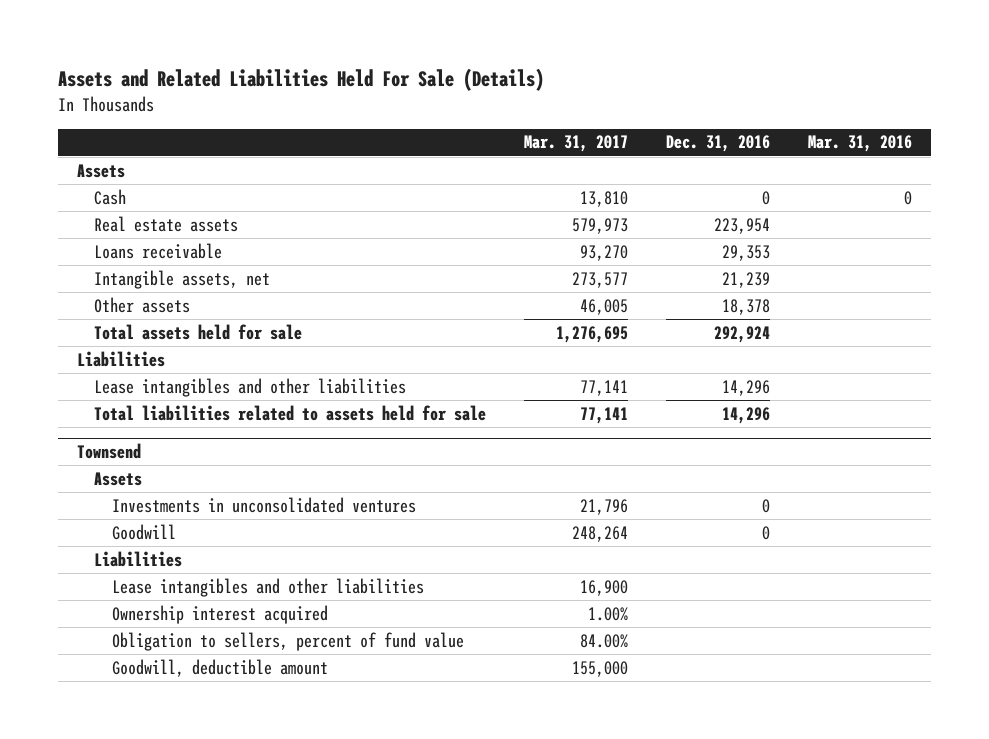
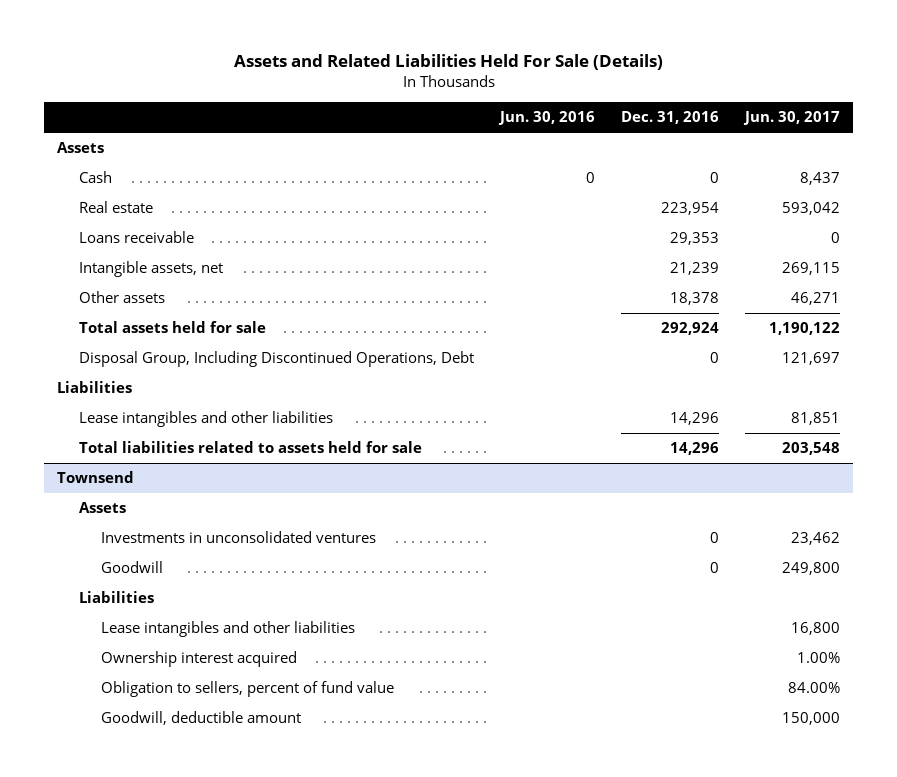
- | Mar. 31, 2017 | Dec. 31, 2016 | Mar. 31, 2016
+ | Jun. 30, 2016 | Dec. 31, 2016 | Jun. 30, 2017
- Real estate assets | 579,973 | 223,954 |
+ Real estate | | 223,954 | 593,042
+ Disposal Group, Including Discontinued Operations, Debt | | 0 | 121,697

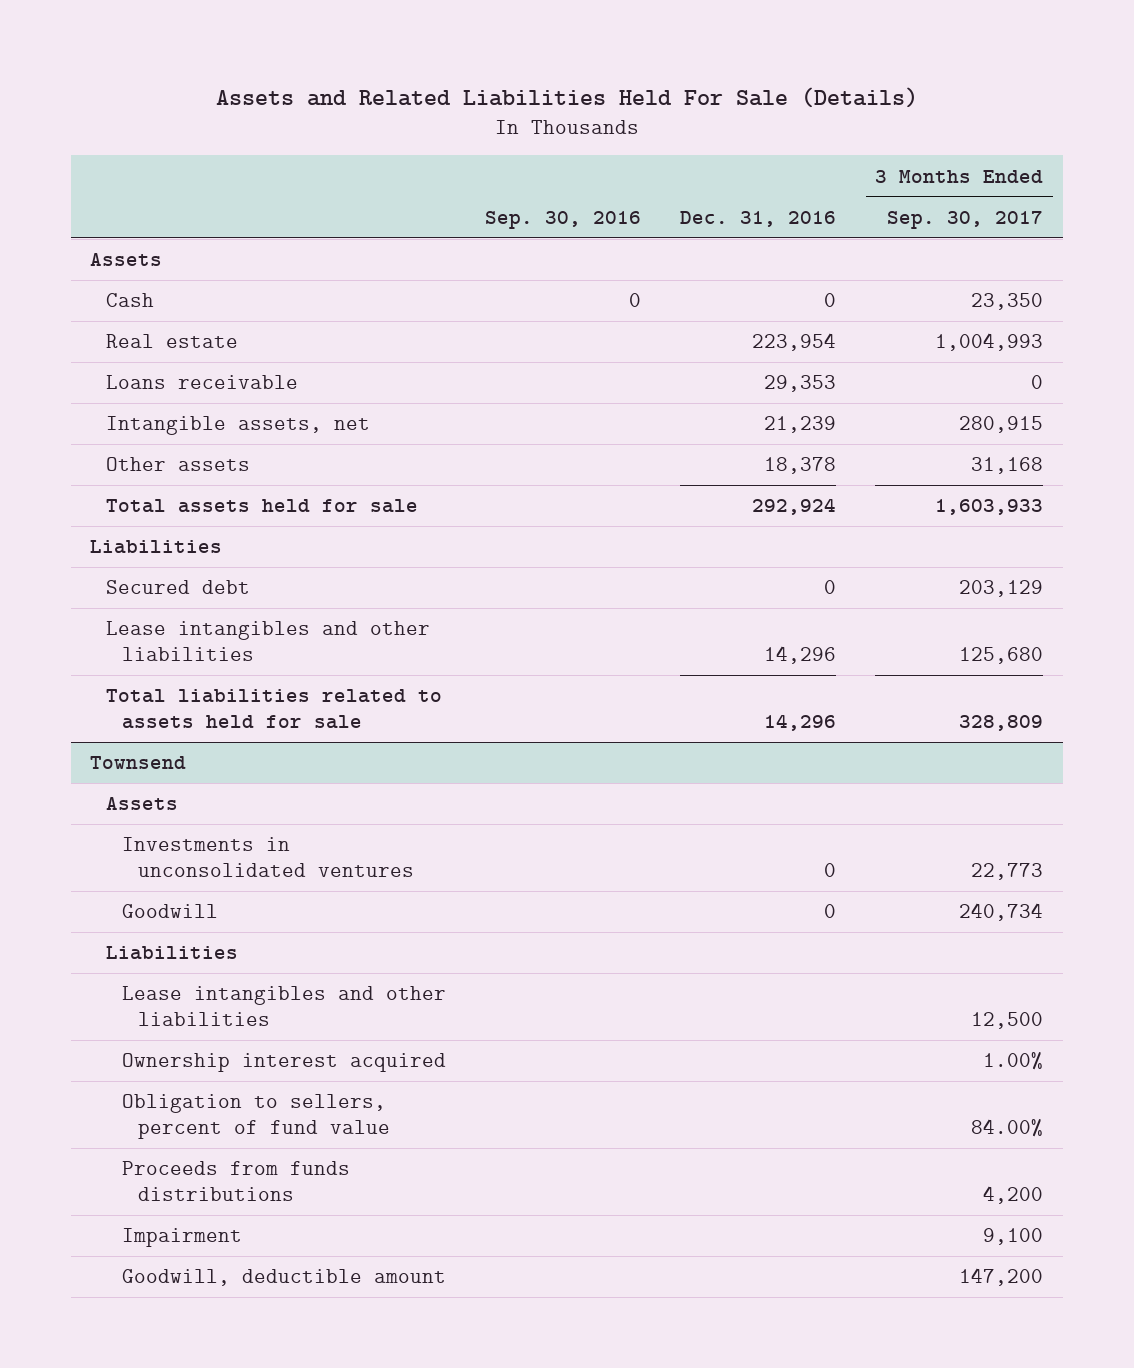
- | Jun. 30, 2016 | Dec. 31, 2016 | Jun. 30, 2017
+ | Sep. 30, 2016 | Dec. 31, 2016 | 3 Months Ended Sep. 30, 2017
- Disposal Group, Including Discontinued Operations, Debt | | 0 | 121,697
+ Secured debt | | 0 | 203,129
@ Townsend
+ Proceeds from funds distributions | | | 4,200
+ Impairment | | | 9,100

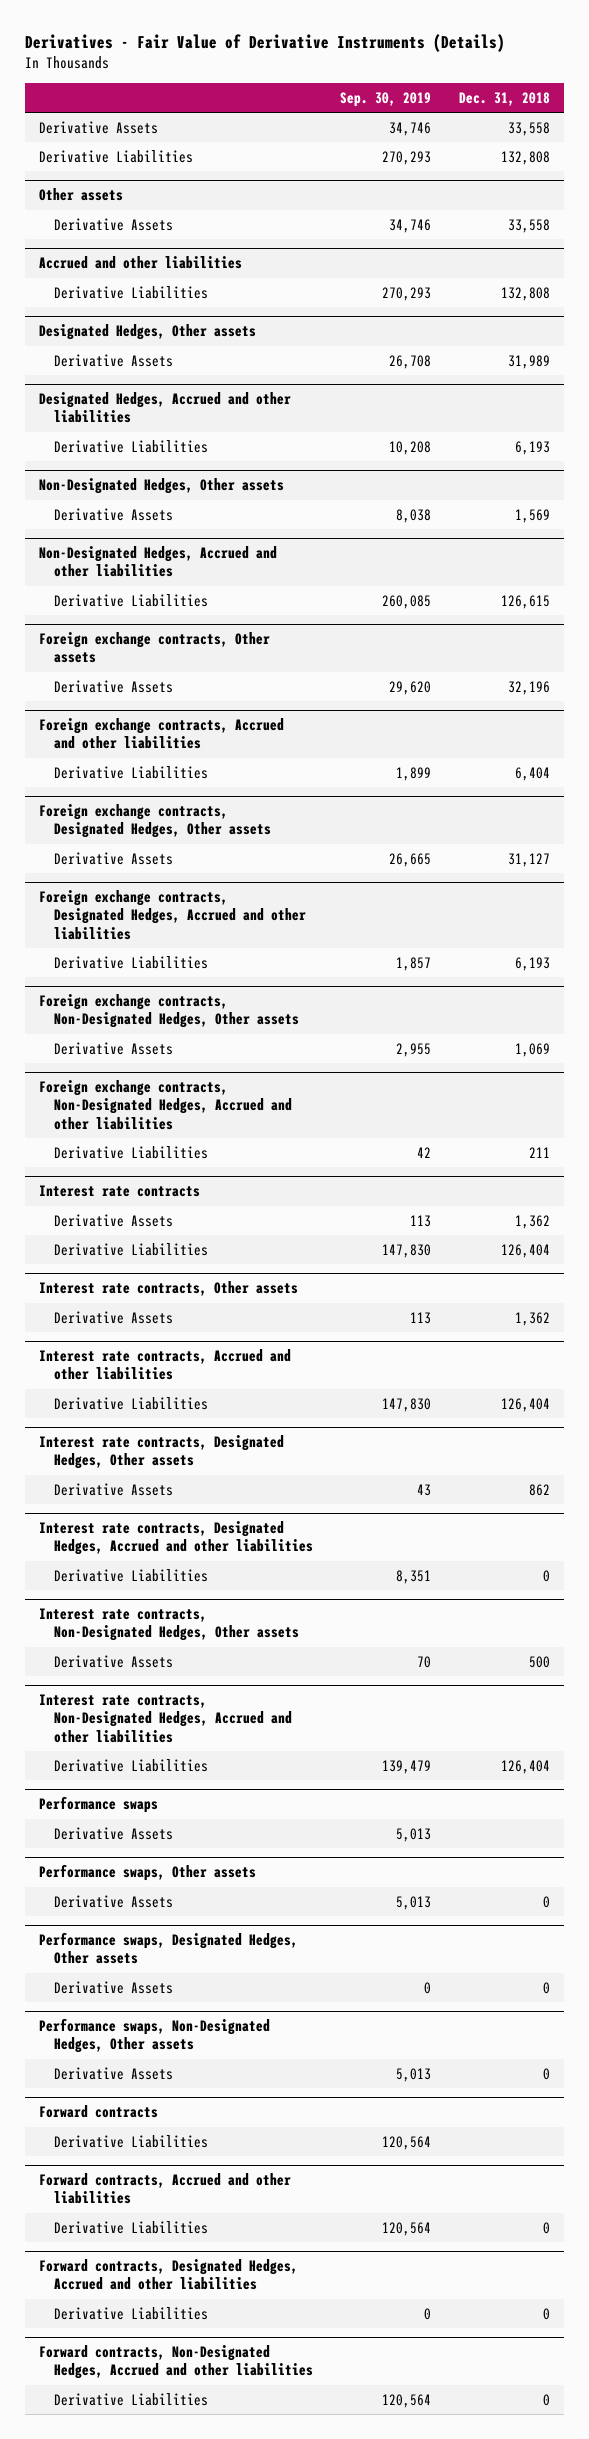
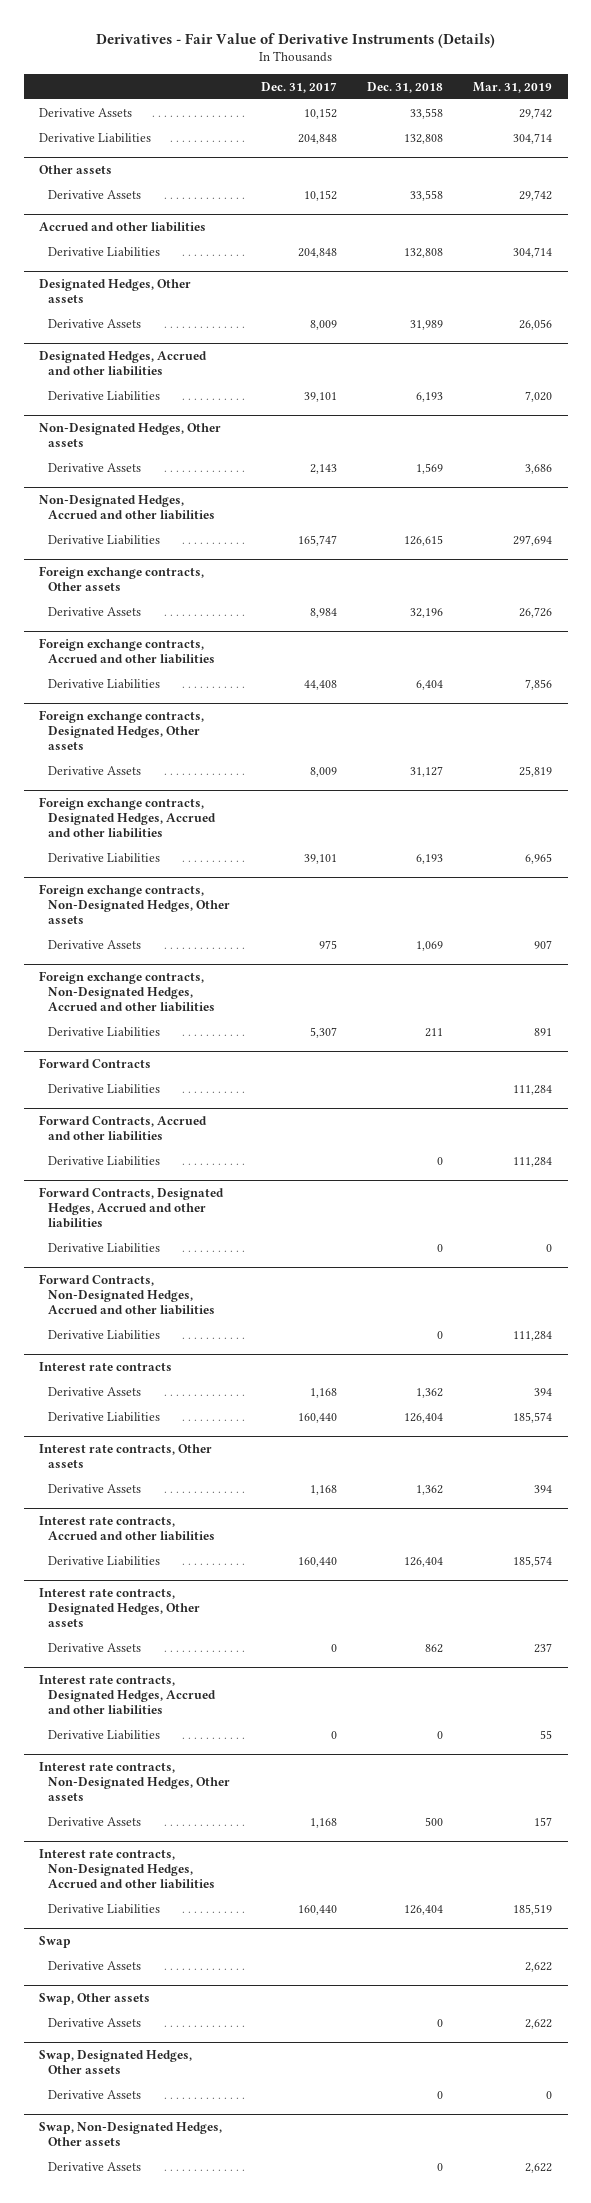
- | Sep. 30, 2019 | Dec. 31, 2018
+ | Dec. 31, 2017 | Dec. 31, 2018 | Mar. 31, 2019
+ Forward Contracts
+ Derivative Liabilities | | | 111,284
+ Forward Contracts, Accrued and other liabilities
+ Derivative Liabilities | | 0 | 111,284
+ Forward Contracts, Designated Hedges, Accrued and other liabilities
+ Derivative Liabilities | | 0 | 0
+ Forward Contracts, Non-Designated Hedges, Accrued and other liabilities
+ Derivative Liabilities | | 0 | 111,284
- Performance swaps
+ Swap
- Performance swaps, Other assets
+ Swap, Other assets
- Performance swaps, Designated Hedges, Other assets
+ Swap, Designated Hedges, Other assets
- Performance swaps, Non-Designated Hedges, Other assets
+ Swap, Non-Designated Hedges, Other assets
- Forward contracts
- Derivative Liabilities | 120,564 |
- Forward contracts, Accrued and other liabilities
- Derivative Liabilities | 120,564 | 0
- Forward contracts, Designated Hedges, Accrued and other liabilities
- Derivative Liabilities | 0 | 0
- Forward contracts, Non-Designated Hedges, Accrued and other liabilities
- Derivative Liabilities | 120,564 | 0

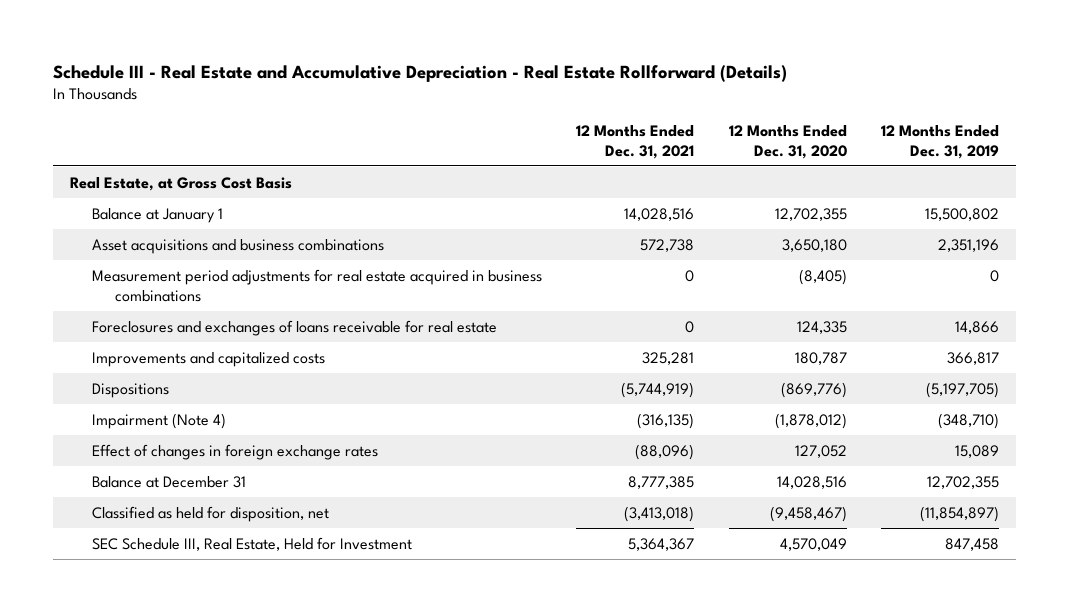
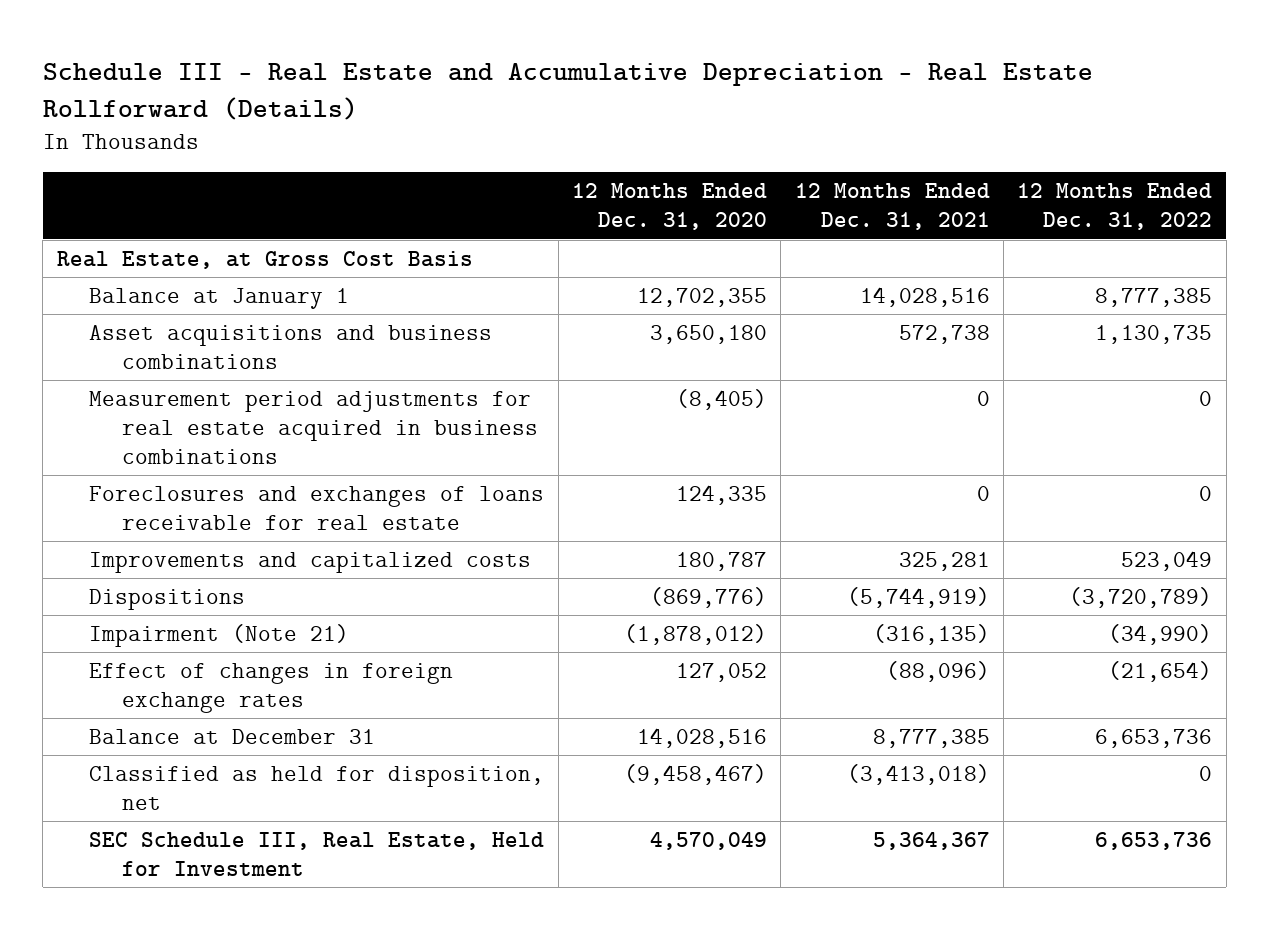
- | 12 Months Ended Dec. 31, 2021 | 12 Months Ended Dec. 31, 2020 | 12 Months Ended Dec. 31, 2019
+ | 12 Months Ended Dec. 31, 2020 | 12 Months Ended Dec. 31, 2021 | 12 Months Ended Dec. 31, 2022
- Impairment (Note 4) | (316,135) | (1,878,012) | (348,710)
+ Impairment (Note 21) | (1,878,012) | (316,135) | (34,990)

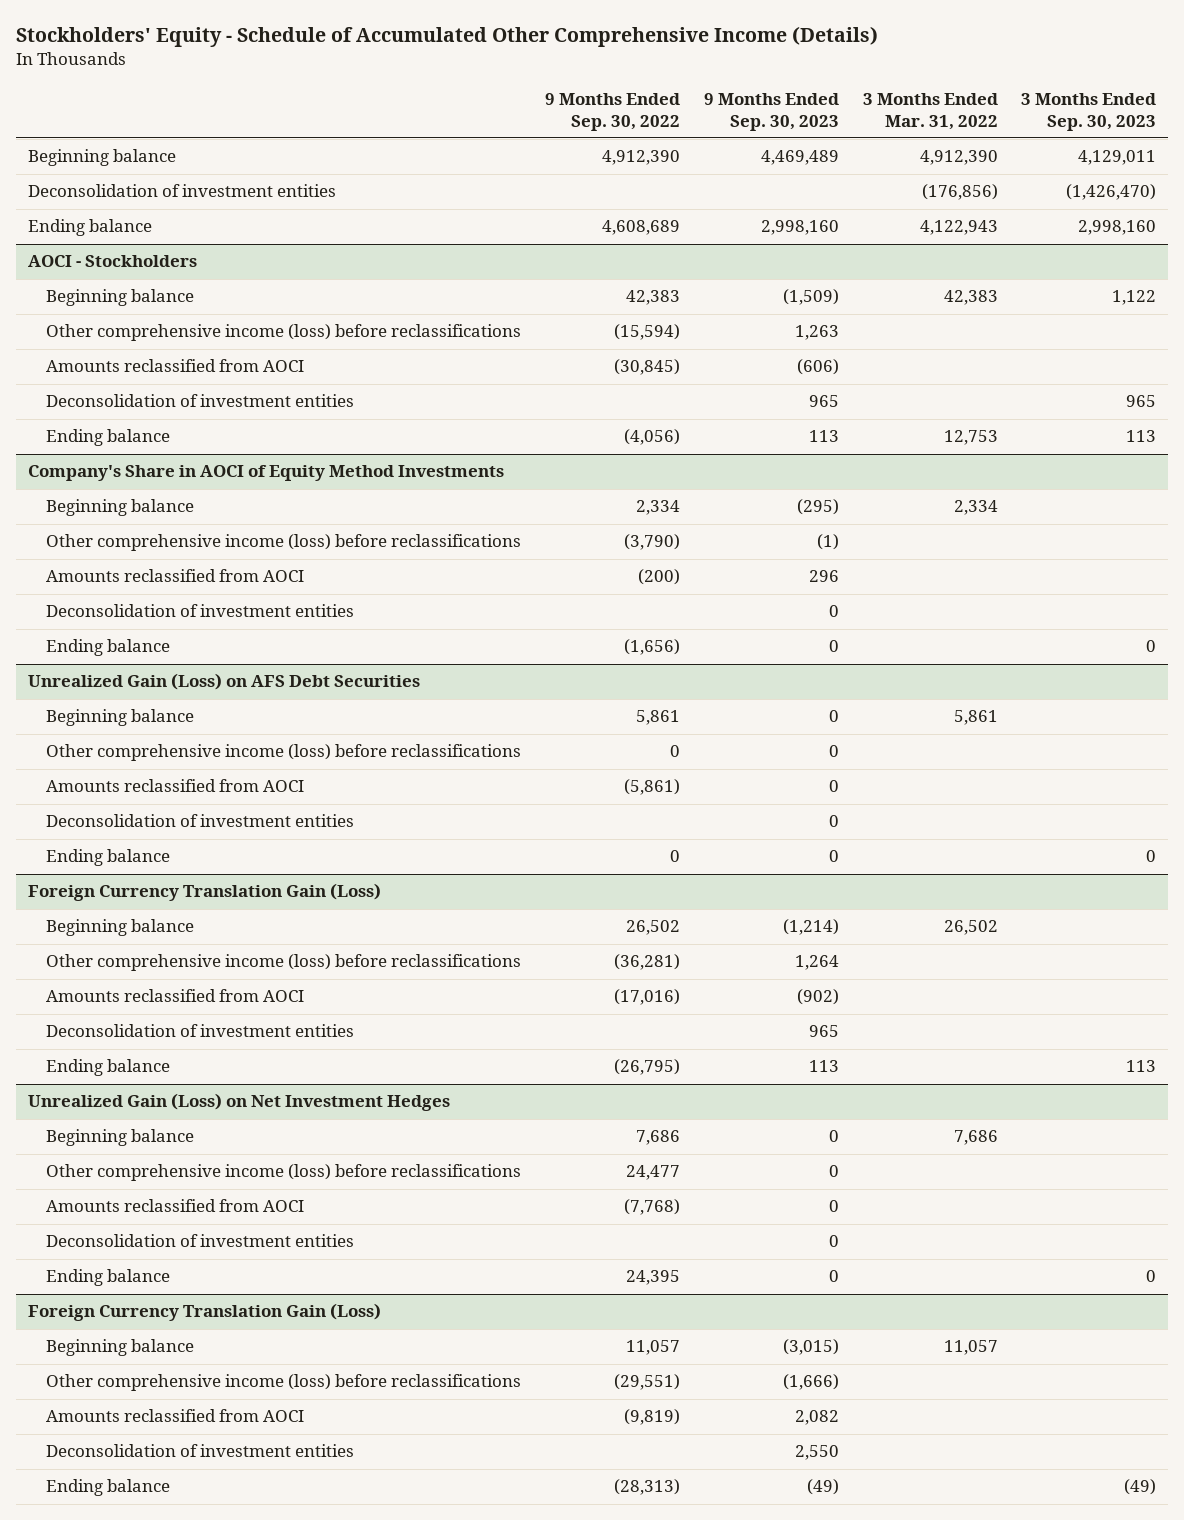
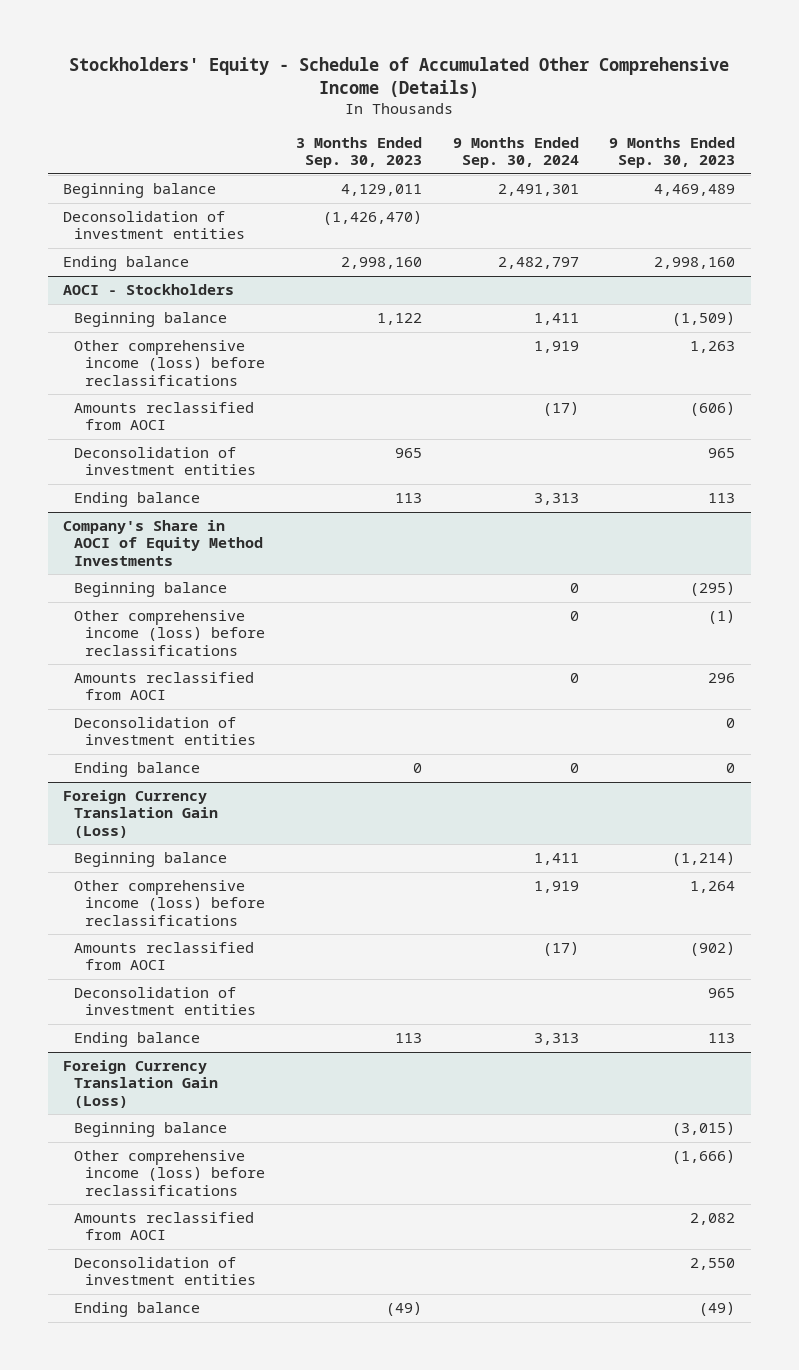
- | 9 Months Ended Sep. 30, 2022 | 9 Months Ended Sep. 30, 2023 | 3 Months Ended Mar. 31, 2022 | 3 Months Ended Sep. 30, 2023
+ | 3 Months Ended Sep. 30, 2023 | 9 Months Ended Sep. 30, 2024 | 9 Months Ended Sep. 30, 2023
- Unrealized Gain (Loss) on AFS Debt Securities
- Beginning balance | 5,861 | 0 | 5,861 |
- Other comprehensive income (loss) before reclassifications | 0 | 0 | |
- Amounts reclassified from AOCI | (5,861) | 0 | |
- Deconsolidation of investment entities | | 0 | |
- Ending balance | 0 | 0 | | 0
- Unrealized Gain (Loss) on Net Investment Hedges
- Beginning balance | 7,686 | 0 | 7,686 |
- Other comprehensive income (loss) before reclassifications | 24,477 | 0 | |
- Amounts reclassified from AOCI | (7,768) | 0 | |
- Deconsolidation of investment entities | | 0 | |
- Ending balance | 24,395 | 0 | | 0

